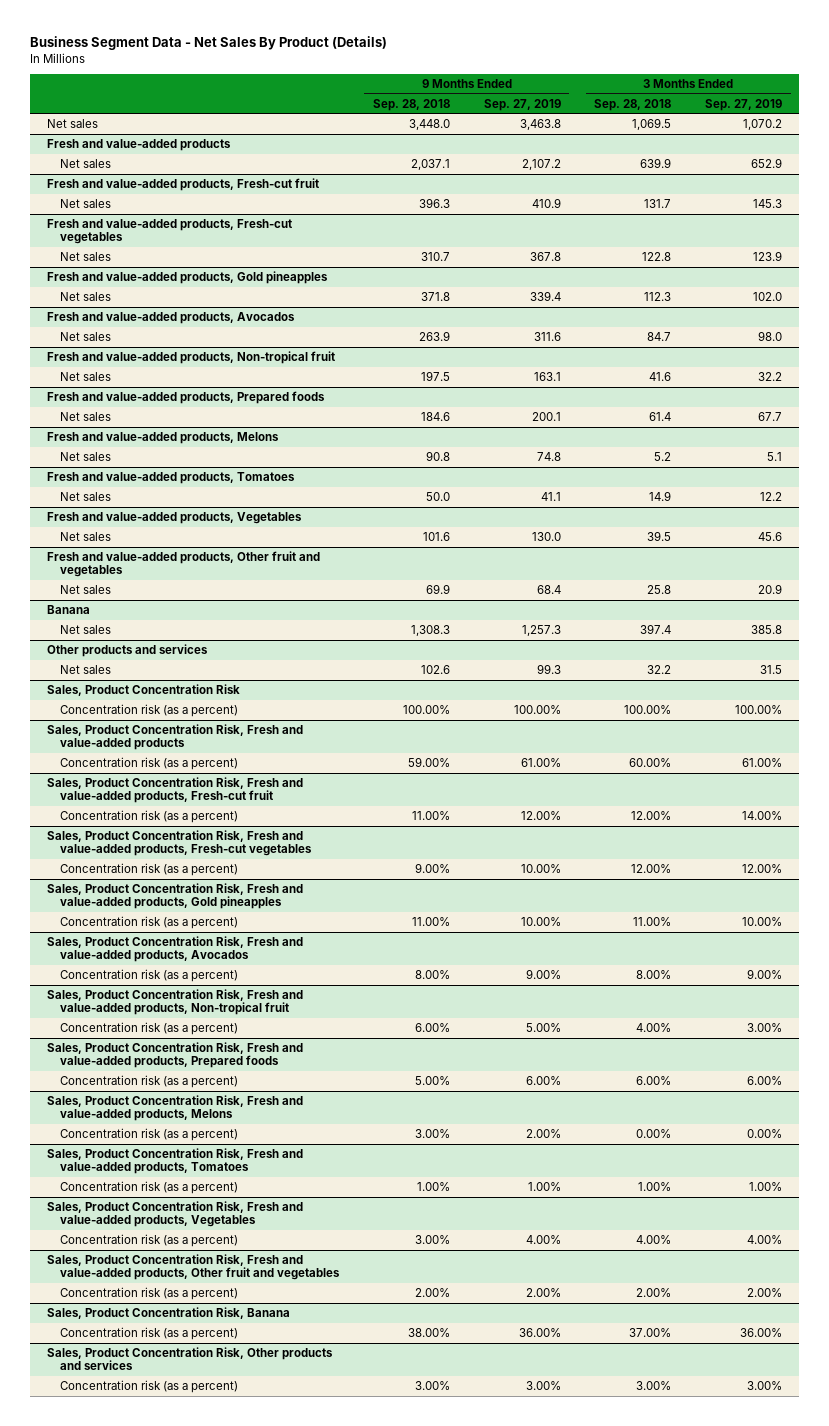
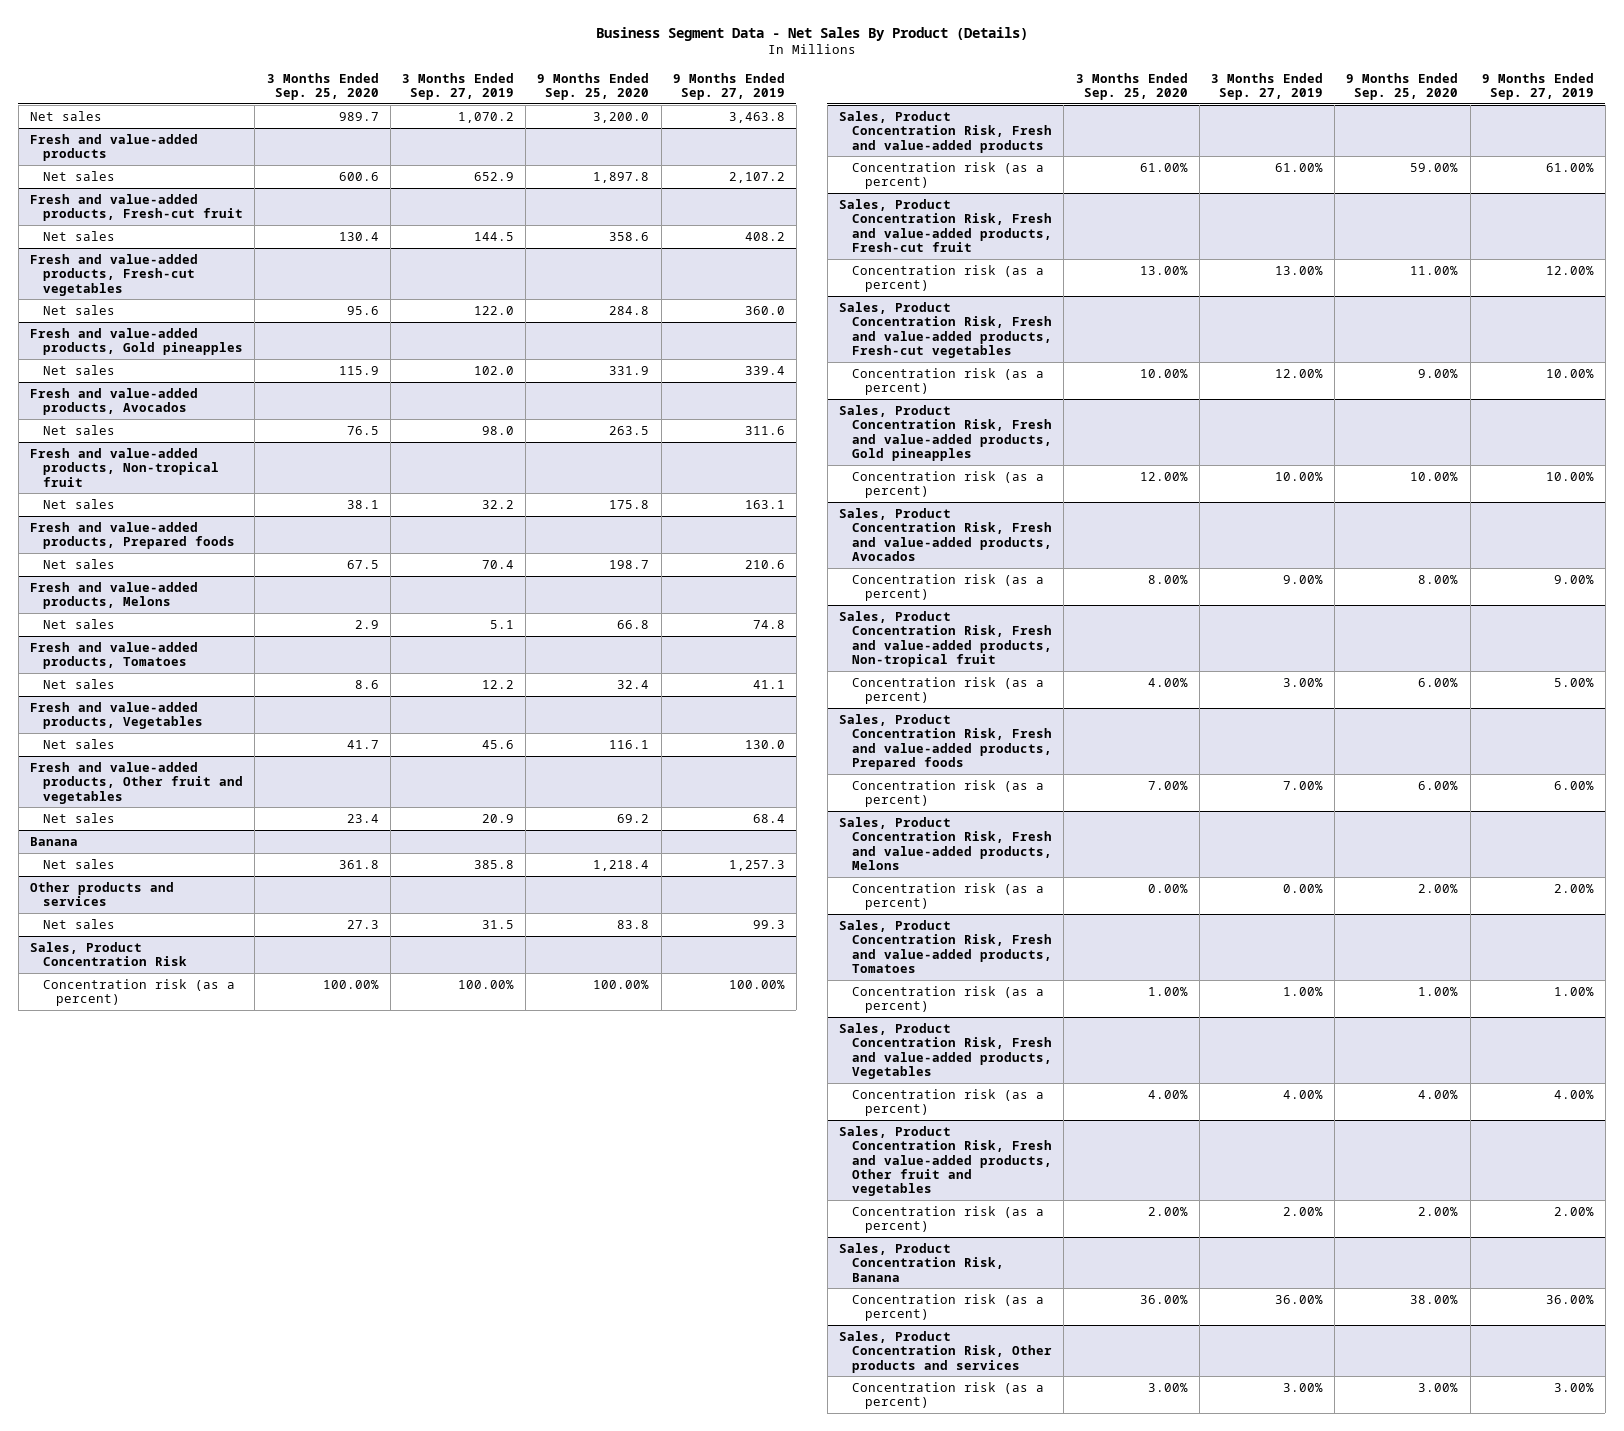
- | 9 Months Ended Sep. 28, 2018 | 9 Months Ended Sep. 27, 2019 | 3 Months Ended Sep. 28, 2018 | 3 Months Ended Sep. 27, 2019
+ | 3 Months Ended Sep. 25, 2020 | 3 Months Ended Sep. 27, 2019 | 9 Months Ended Sep. 25, 2020 | 9 Months Ended Sep. 27, 2019
@ Fresh and value-added products, Fresh-cut fruit
- Net sales | 396.3 | 410.9 | 131.7 | 145.3
+ Net sales | 130.4 | 144.5 | 358.6 | 408.2
@ Fresh and value-added products, Fresh-cut vegetables
- Net sales | 310.7 | 367.8 | 122.8 | 123.9
+ Net sales | 95.6 | 122.0 | 284.8 | 360.0
@ Fresh and value-added products, Prepared foods
- Net sales | 184.6 | 200.1 | 61.4 | 67.7
+ Net sales | 67.5 | 70.4 | 198.7 | 210.6
@ Sales, Product Concentration Risk, Fresh and value-added products, Fresh-cut fruit
- Concentration risk (as a percent) | 11.00% | 12.00% | 12.00% | 14.00%
+ Concentration risk (as a percent) | 13.00% | 13.00% | 11.00% | 12.00%
@ Sales, Product Concentration Risk, Fresh and value-added products, Prepared foods
- Concentration risk (as a percent) | 5.00% | 6.00% | 6.00% | 6.00%
+ Concentration risk (as a percent) | 7.00% | 7.00% | 6.00% | 6.00%

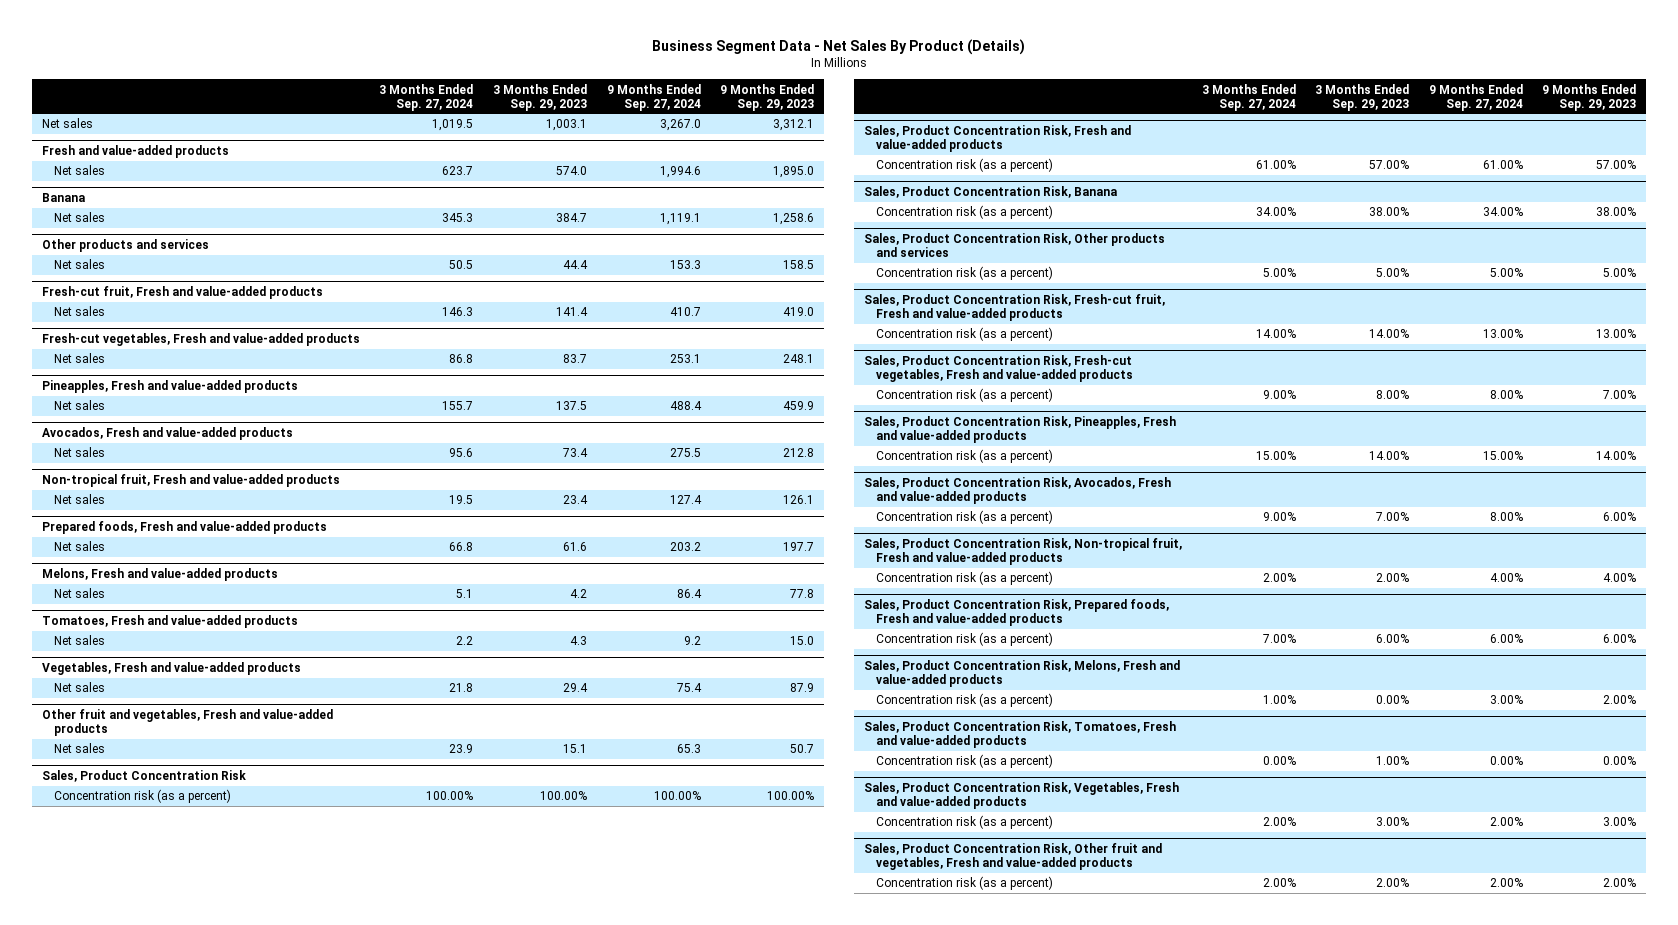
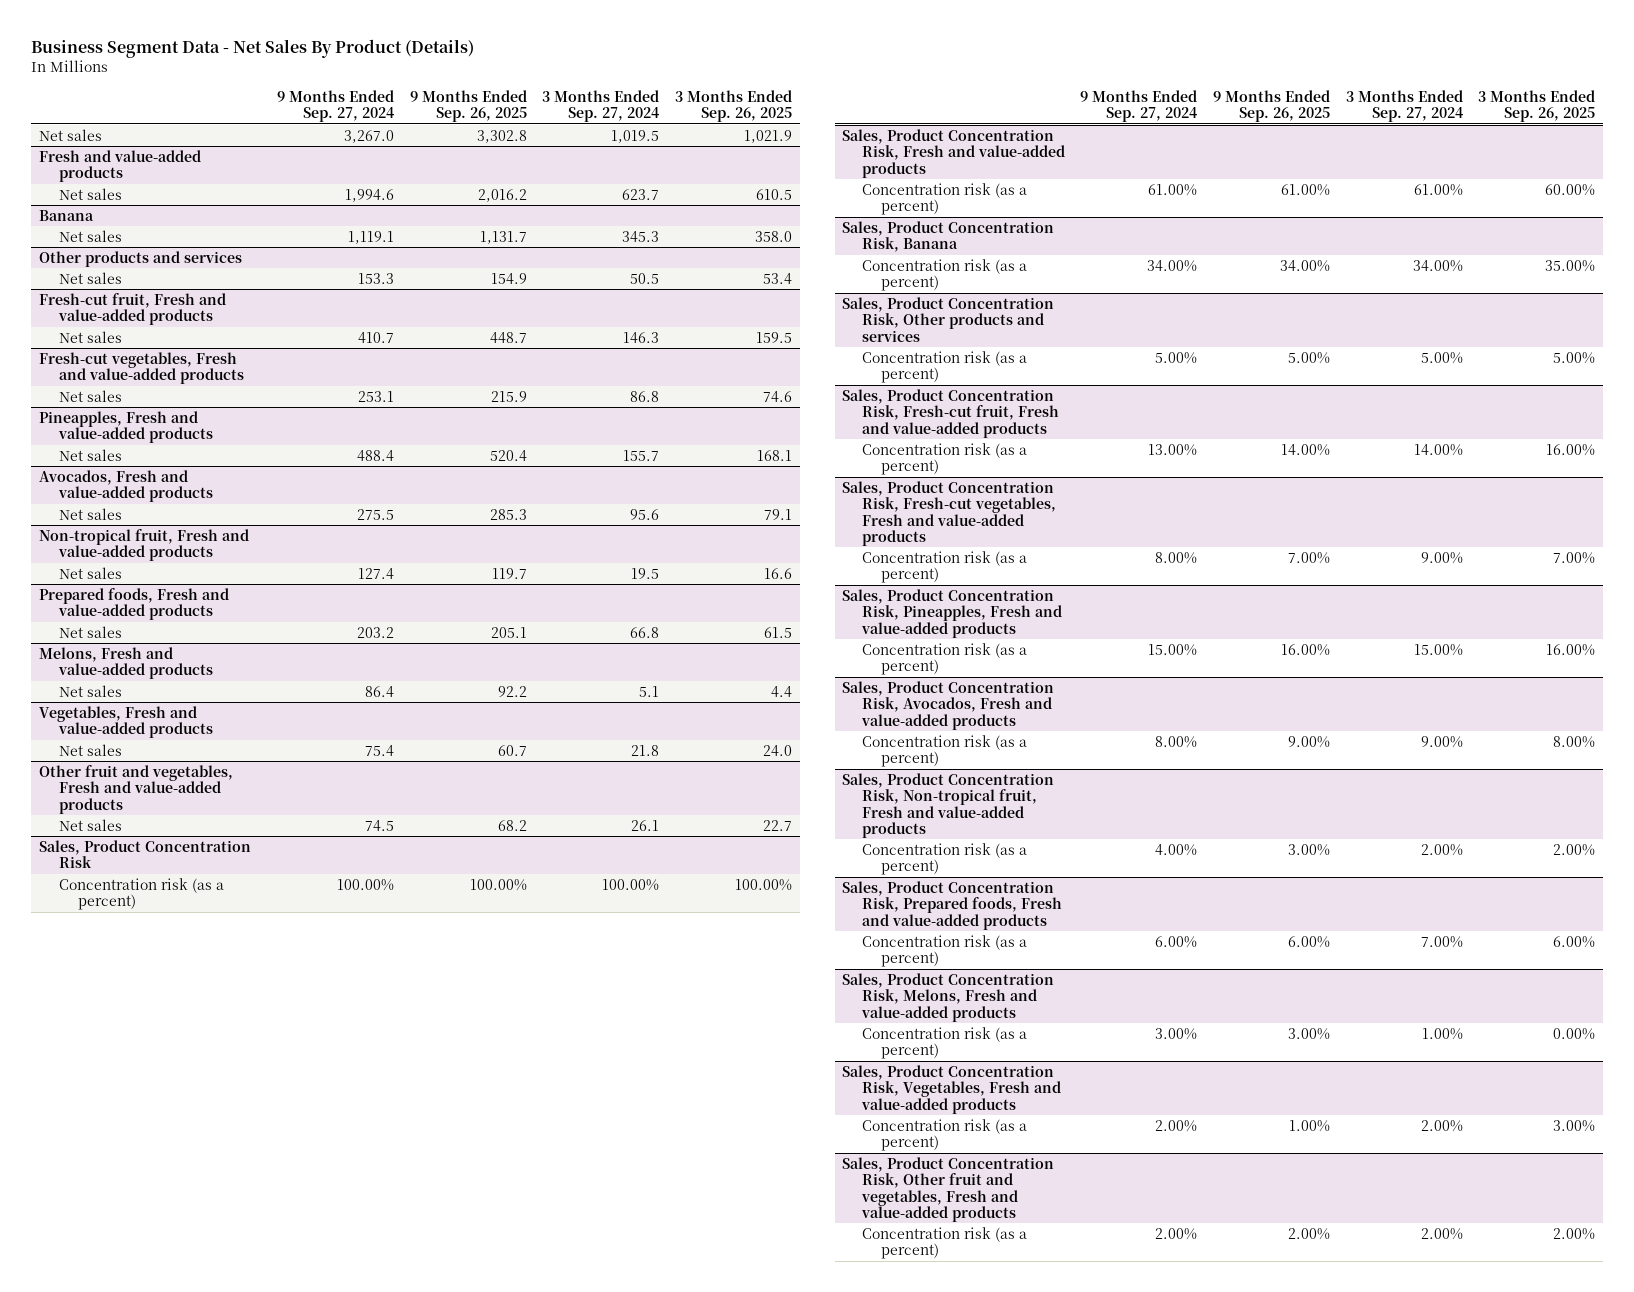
- | 3 Months Ended Sep. 27, 2024 | 3 Months Ended Sep. 29, 2023 | 9 Months Ended Sep. 27, 2024 | 9 Months Ended Sep. 29, 2023
+ | 9 Months Ended Sep. 27, 2024 | 9 Months Ended Sep. 26, 2025 | 3 Months Ended Sep. 27, 2024 | 3 Months Ended Sep. 26, 2025
- Tomatoes, Fresh and value-added products
- Net sales | 2.2 | 4.3 | 9.2 | 15.0
@ Other fruit and vegetables, Fresh and value-added products
- Net sales | 23.9 | 15.1 | 65.3 | 50.7
+ Net sales | 74.5 | 68.2 | 26.1 | 22.7
- Sales, Product Concentration Risk, Tomatoes, Fresh and value-added products
- Concentration risk (as a percent) | 0.00% | 1.00% | 0.00% | 0.00%

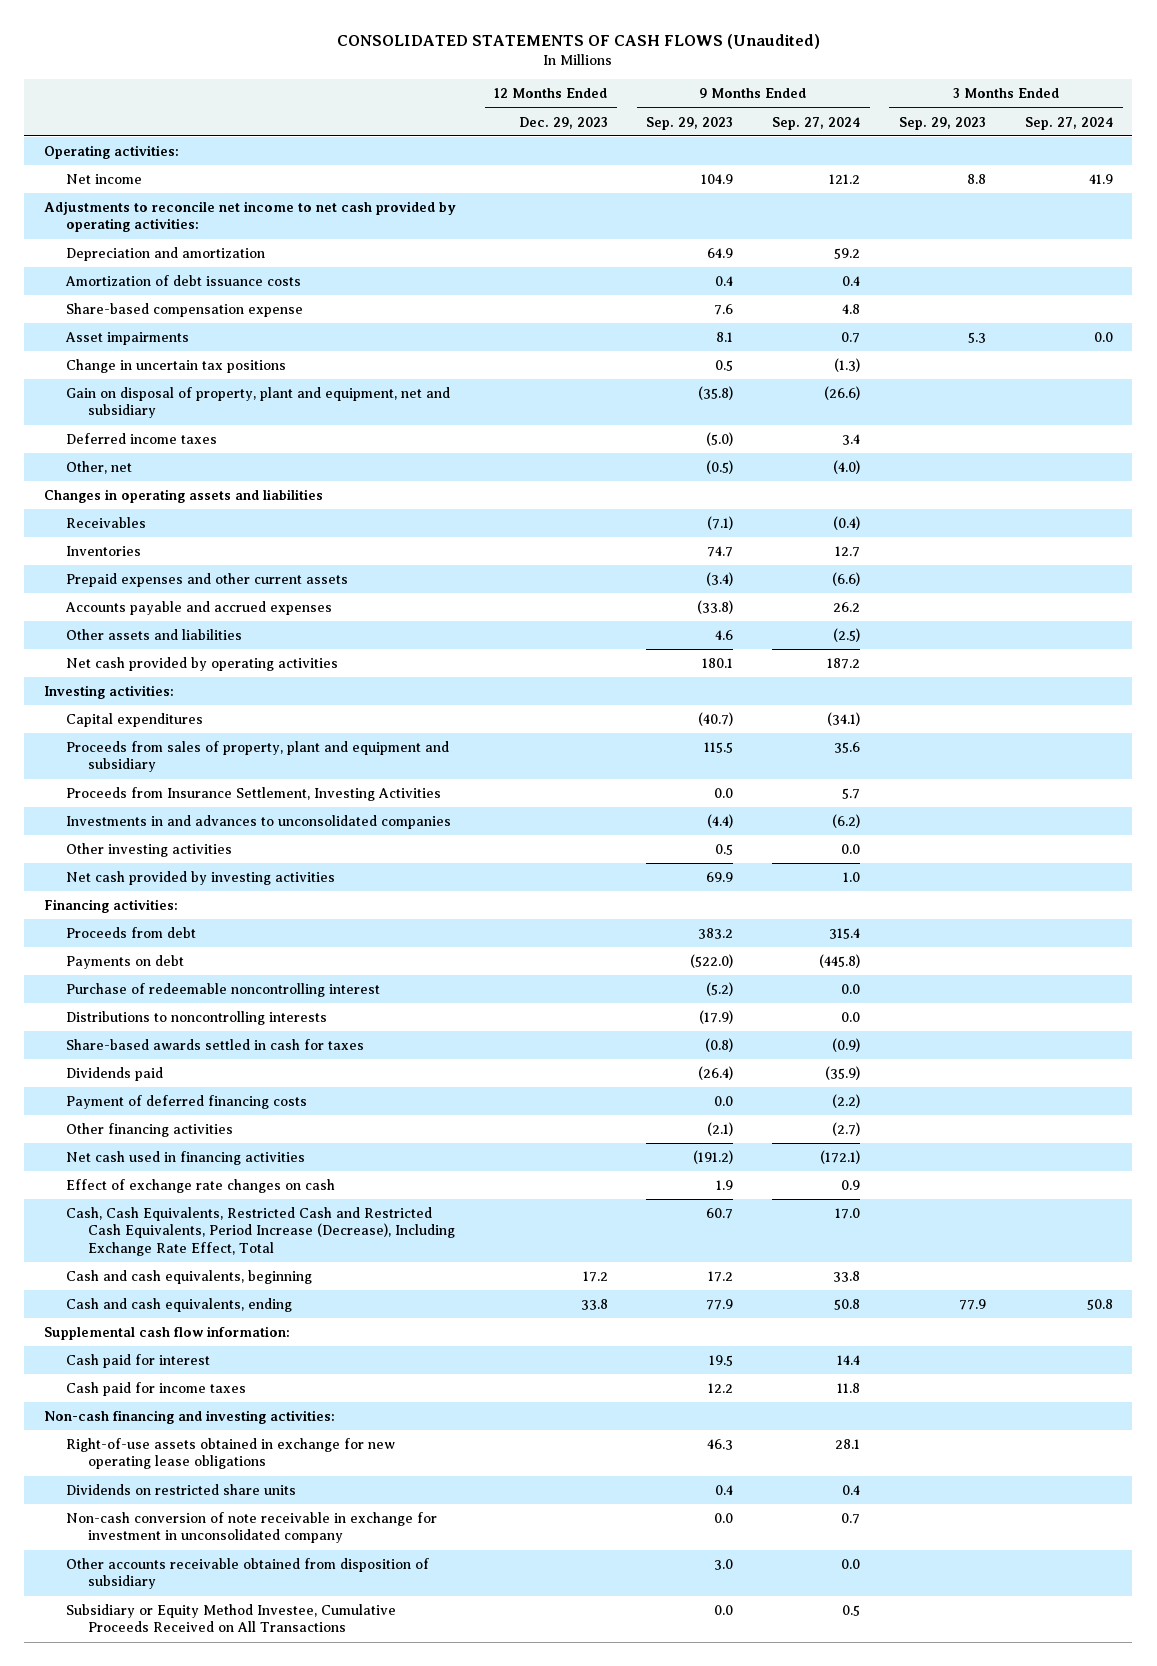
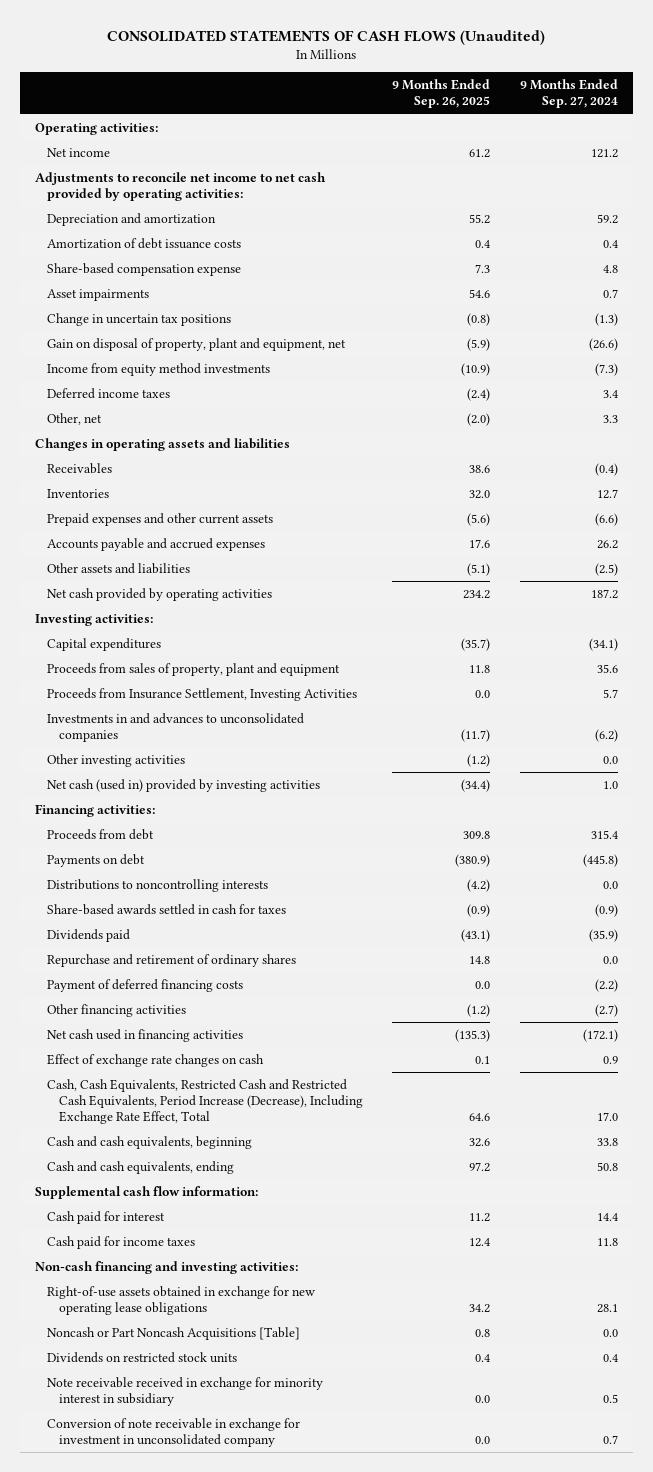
- | 12 Months Ended Dec. 29, 2023 | 9 Months Ended Sep. 29, 2023 | 9 Months Ended Sep. 27, 2024 | 3 Months Ended Sep. 29, 2023 | 3 Months Ended Sep. 27, 2024
+ | 9 Months Ended Sep. 26, 2025 | 9 Months Ended Sep. 27, 2024
- Gain on disposal of property, plant and equipment, net and subsidiary | | (35.8) | (26.6) | |
+ Gain on disposal of property, plant and equipment, net | (5.9) | (26.6)
+ Income from equity method investments | (10.9) | (7.3)
- Other, net | | (0.5) | (4.0) | |
+ Other, net | (2.0) | 3.3
- Proceeds from sales of property, plant and equipment and subsidiary | | 115.5 | 35.6 | |
+ Proceeds from sales of property, plant and equipment | 11.8 | 35.6
- Net cash provided by investing activities | | 69.9 | 1.0 | |
+ Net cash (used in) provided by investing activities | (34.4) | 1.0
- Purchase of redeemable noncontrolling interest | | (5.2) | 0.0 | |
+ Repurchase and retirement of ordinary shares | 14.8 | 0.0
- Dividends on restricted share units | | 0.4 | 0.4 | |
- Non-cash conversion of note receivable in exchange for investment in unconsolidated company | | 0.0 | 0.7 | |
- Other accounts receivable obtained from disposition of subsidiary | | 3.0 | 0.0 | |
- Subsidiary or Equity Method Investee, Cumulative Proceeds Received on All Transactions | | 0.0 | 0.5 | |
+ Noncash or Part Noncash Acquisitions [Table] | 0.8 | 0.0
+ Dividends on restricted stock units | 0.4 | 0.4
+ Note receivable received in exchange for minority interest in subsidiary | 0.0 | 0.5
+ Conversion of note receivable in exchange for investment in unconsolidated company | 0.0 | 0.7

